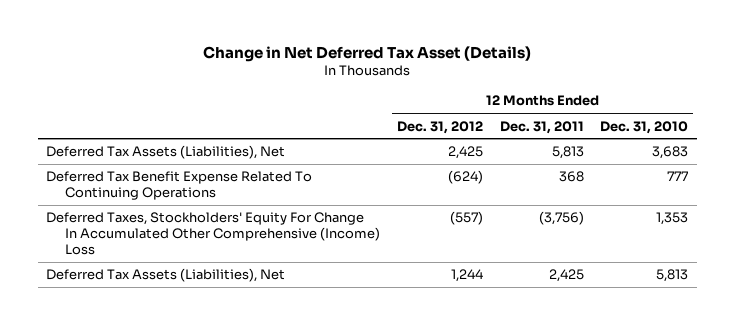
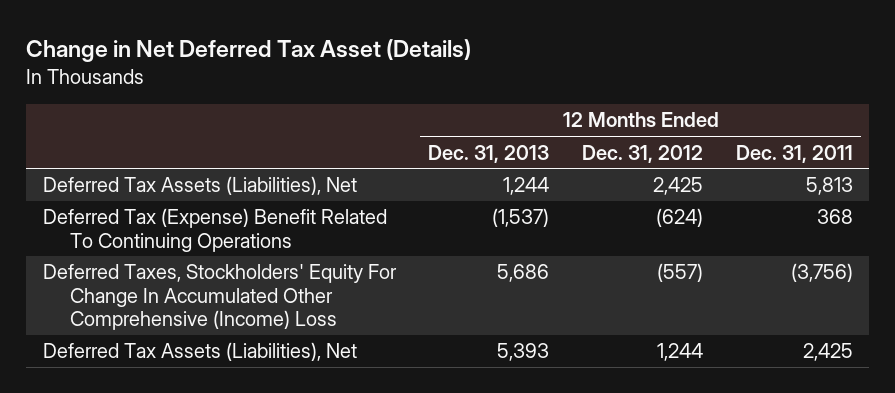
- | 12 Months Ended Dec. 31, 2012 | 12 Months Ended Dec. 31, 2011 | 12 Months Ended Dec. 31, 2010
+ | 12 Months Ended Dec. 31, 2013 | 12 Months Ended Dec. 31, 2012 | 12 Months Ended Dec. 31, 2011
- Deferred Tax Benefit Expense Related To Continuing Operations | (624) | 368 | 777
+ Deferred Tax (Expense) Benefit Related To Continuing Operations | (1,537) | (624) | 368

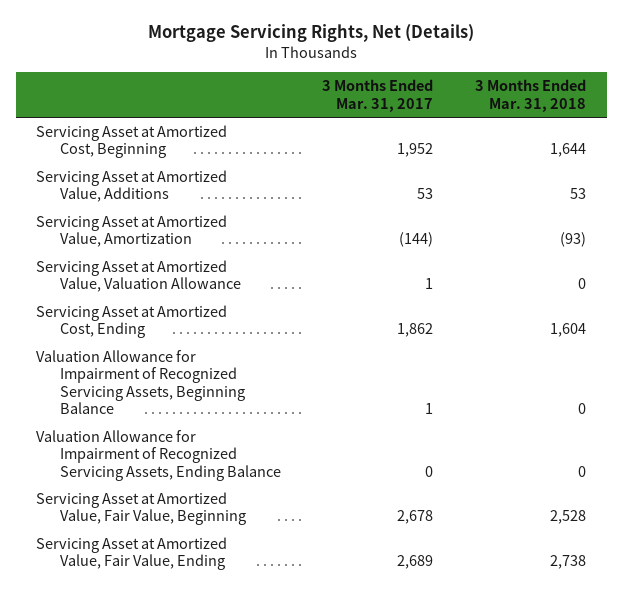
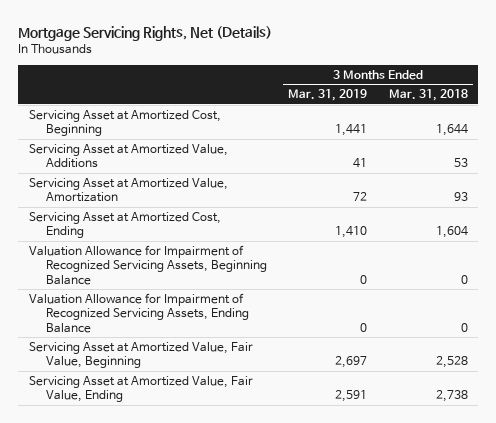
- | 3 Months Ended Mar. 31, 2017 | 3 Months Ended Mar. 31, 2018
+ | 3 Months Ended Mar. 31, 2019 | 3 Months Ended Mar. 31, 2018
- Servicing Asset at Amortized Value, Amortization | (144) | (93)
- Servicing Asset at Amortized Value, Valuation Allowance | 1 | 0
+ Servicing Asset at Amortized Value, Amortization | 72 | 93

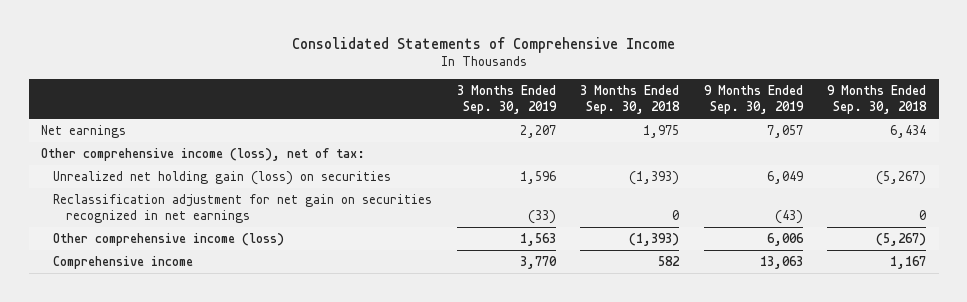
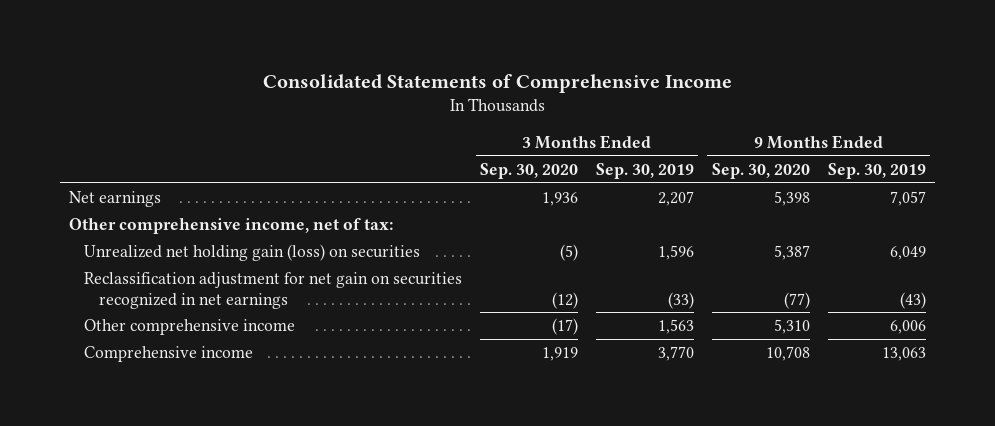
- | 3 Months Ended Sep. 30, 2019 | 3 Months Ended Sep. 30, 2018 | 9 Months Ended Sep. 30, 2019 | 9 Months Ended Sep. 30, 2018
+ | 3 Months Ended Sep. 30, 2020 | 3 Months Ended Sep. 30, 2019 | 9 Months Ended Sep. 30, 2020 | 9 Months Ended Sep. 30, 2019
- Other comprehensive income (loss), net of tax:
+ Other comprehensive income, net of tax:
- Other comprehensive income (loss) | 1,563 | (1,393) | 6,006 | (5,267)
+ Other comprehensive income | (17) | 1,563 | 5,310 | 6,006

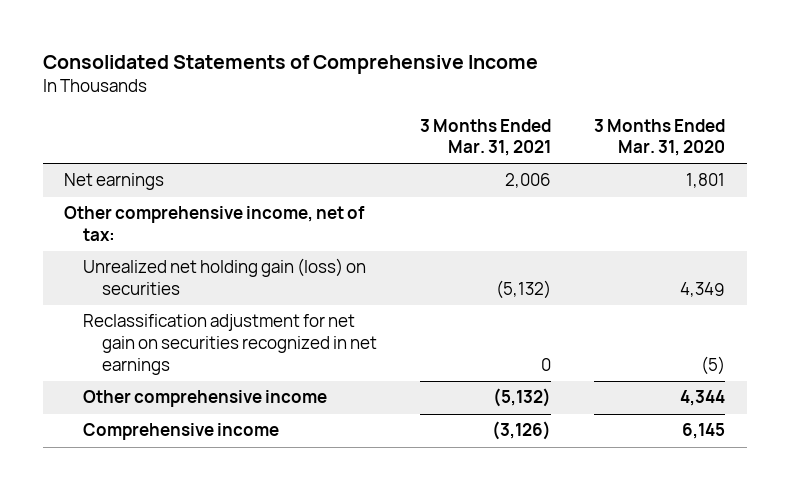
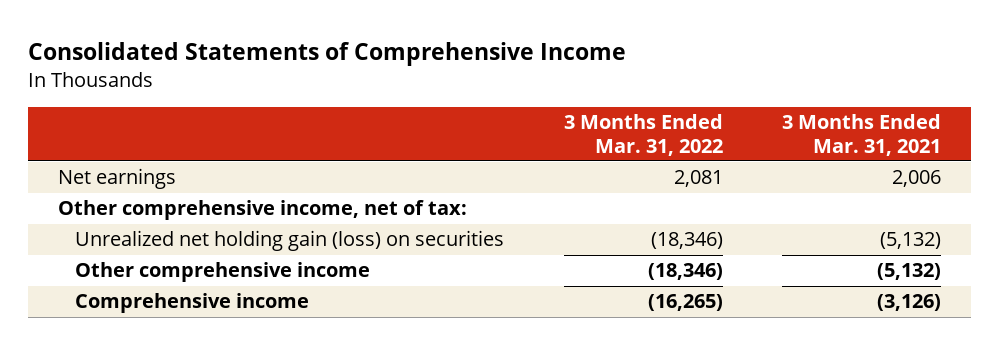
- | 3 Months Ended Mar. 31, 2021 | 3 Months Ended Mar. 31, 2020
+ | 3 Months Ended Mar. 31, 2022 | 3 Months Ended Mar. 31, 2021
- Reclassification adjustment for net gain on securities recognized in net earnings | 0 | (5)

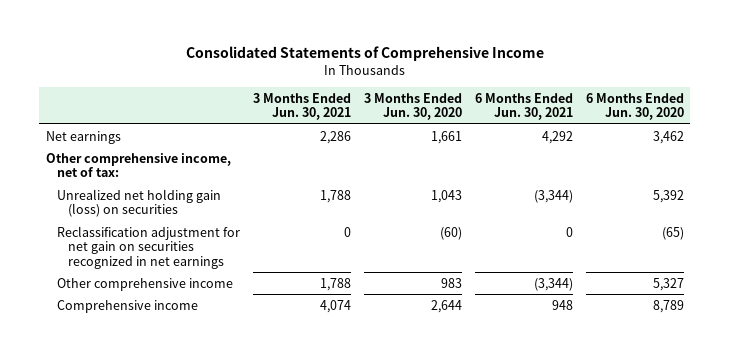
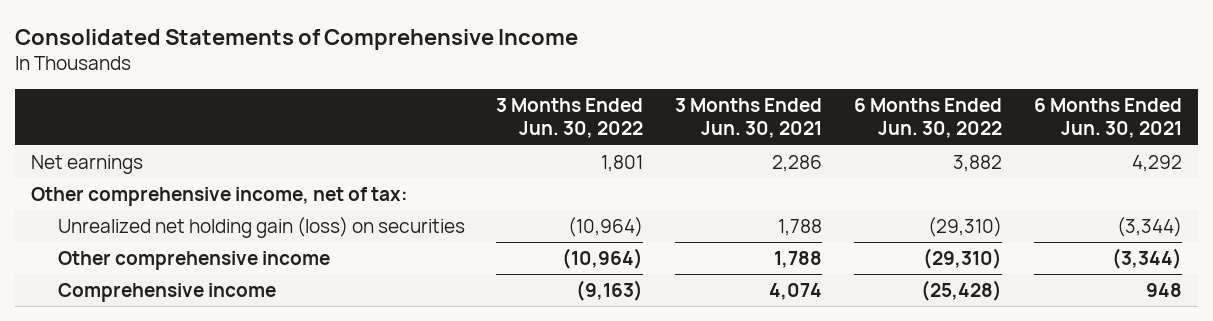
- | 3 Months Ended Jun. 30, 2021 | 3 Months Ended Jun. 30, 2020 | 6 Months Ended Jun. 30, 2021 | 6 Months Ended Jun. 30, 2020
+ | 3 Months Ended Jun. 30, 2022 | 3 Months Ended Jun. 30, 2021 | 6 Months Ended Jun. 30, 2022 | 6 Months Ended Jun. 30, 2021
- Reclassification adjustment for net gain on securities recognized in net earnings | 0 | (60) | 0 | (65)

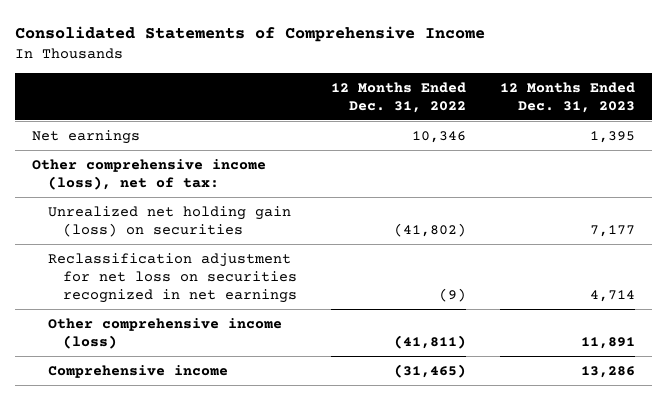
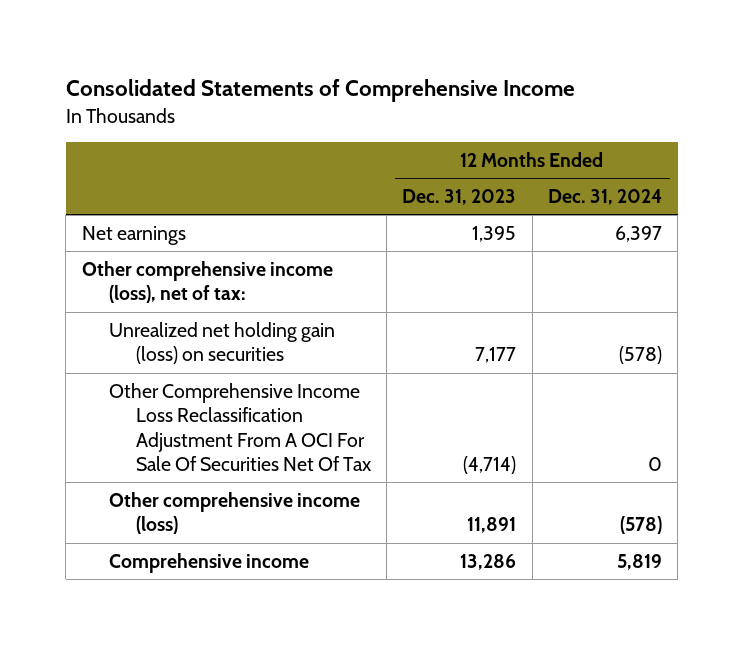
- | 12 Months Ended Dec. 31, 2022 | 12 Months Ended Dec. 31, 2023
+ | 12 Months Ended Dec. 31, 2023 | 12 Months Ended Dec. 31, 2024
- Reclassification adjustment for net loss on securities recognized in net earnings | (9) | 4,714
+ Other Comprehensive Income Loss Reclassification Adjustment From A OCI For Sale Of Securities Net Of Tax | (4,714) | 0

